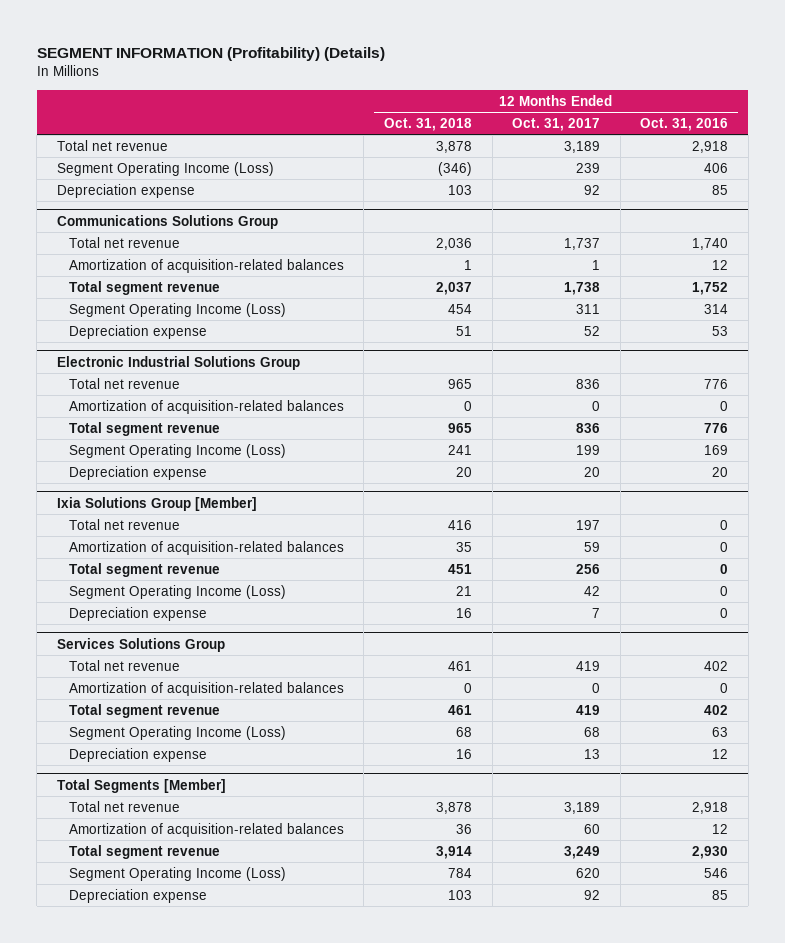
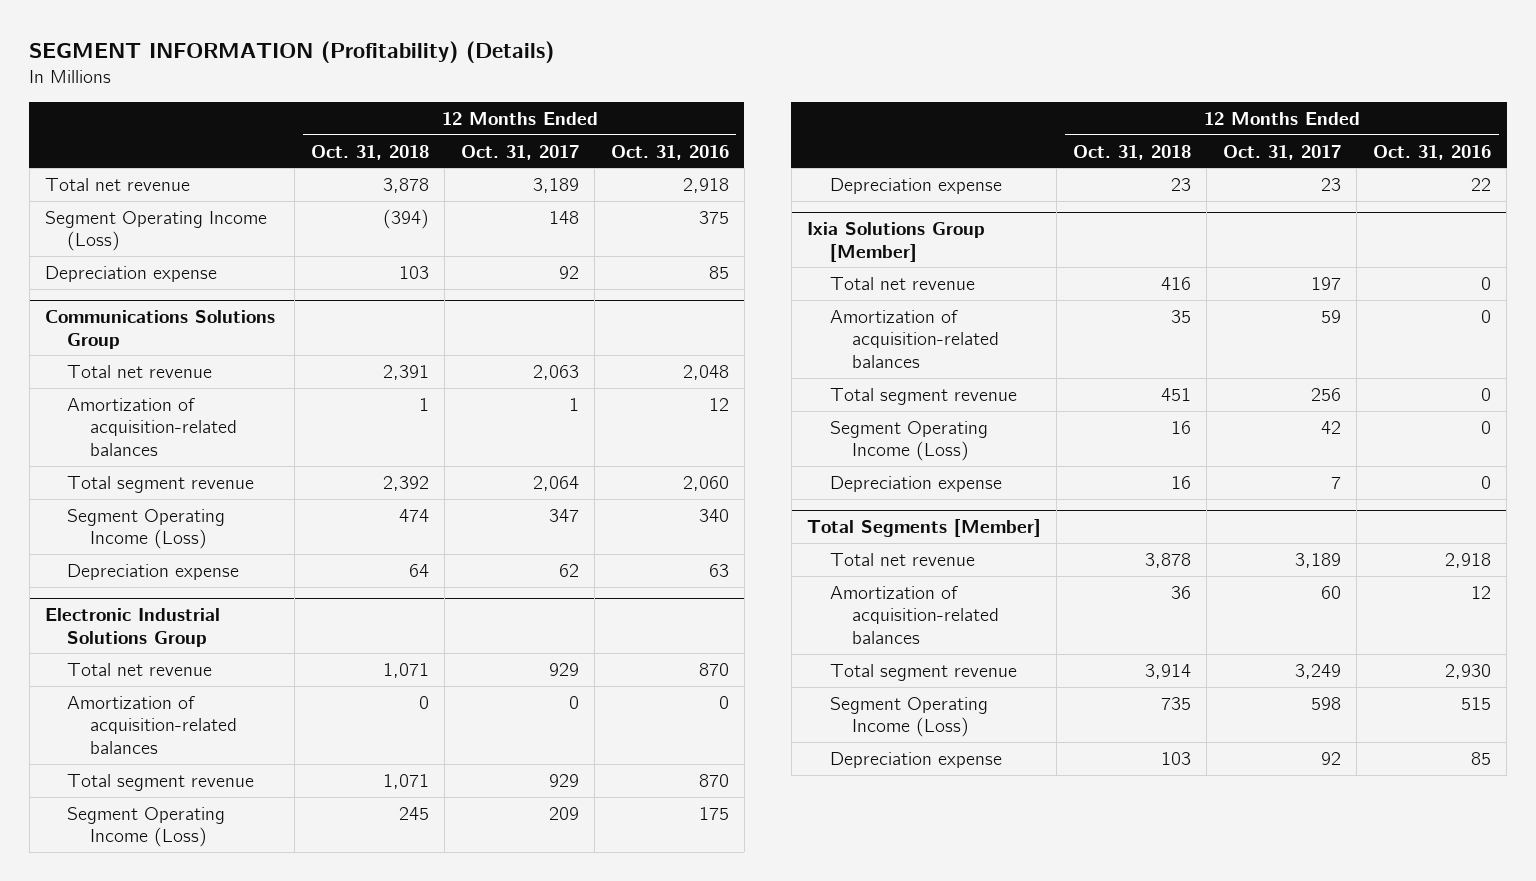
- Segment Operating Income (Loss) | (346) | 239 | 406
+ Segment Operating Income (Loss) | (394) | 148 | 375
@ Communications Solutions Group
- Total net revenue | 2,036 | 1,737 | 1,740
+ Total net revenue | 2,391 | 2,063 | 2,048
- Total segment revenue | 2,037 | 1,738 | 1,752
- Segment Operating Income (Loss) | 454 | 311 | 314
- Depreciation expense | 51 | 52 | 53
+ Total segment revenue | 2,392 | 2,064 | 2,060
+ Segment Operating Income (Loss) | 474 | 347 | 340
+ Depreciation expense | 64 | 62 | 63
@ Electronic Industrial Solutions Group
- Total net revenue | 965 | 836 | 776
+ Total net revenue | 1,071 | 929 | 870
- Total segment revenue | 965 | 836 | 776
- Segment Operating Income (Loss) | 241 | 199 | 169
- Depreciation expense | 20 | 20 | 20
+ Total segment revenue | 1,071 | 929 | 870
+ Segment Operating Income (Loss) | 245 | 209 | 175
+ Depreciation expense | 23 | 23 | 22
@ Ixia Solutions Group [Member]
- Segment Operating Income (Loss) | 21 | 42 | 0
+ Segment Operating Income (Loss) | 16 | 42 | 0
- Services Solutions Group
- Total net revenue | 461 | 419 | 402
- Amortization of acquisition-related balances | 0 | 0 | 0
- Total segment revenue | 461 | 419 | 402
- Segment Operating Income (Loss) | 68 | 68 | 63
- Depreciation expense | 16 | 13 | 12
@ Total Segments [Member]
- Segment Operating Income (Loss) | 784 | 620 | 546
+ Segment Operating Income (Loss) | 735 | 598 | 515

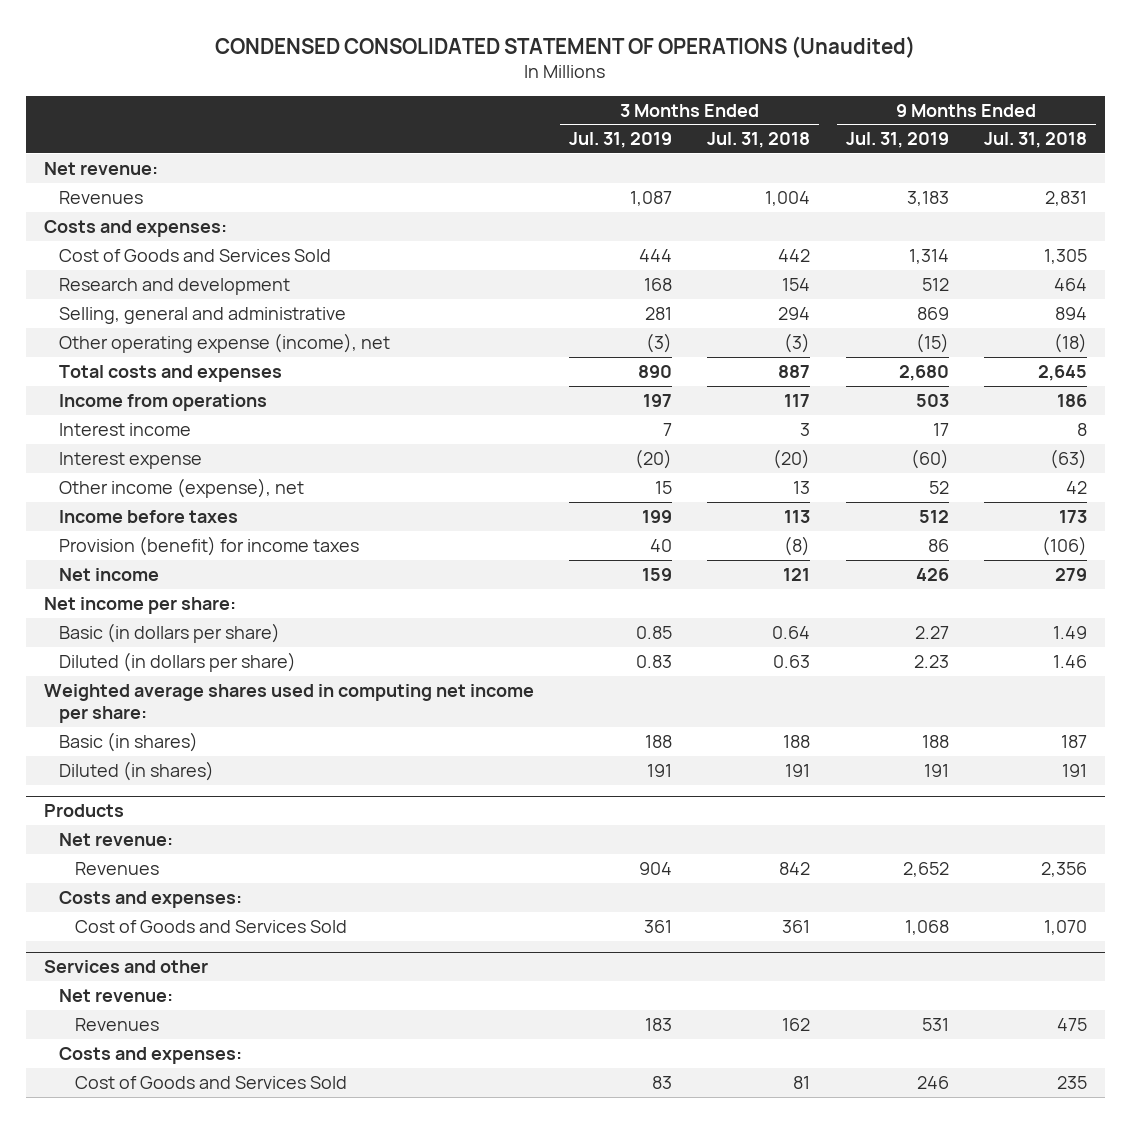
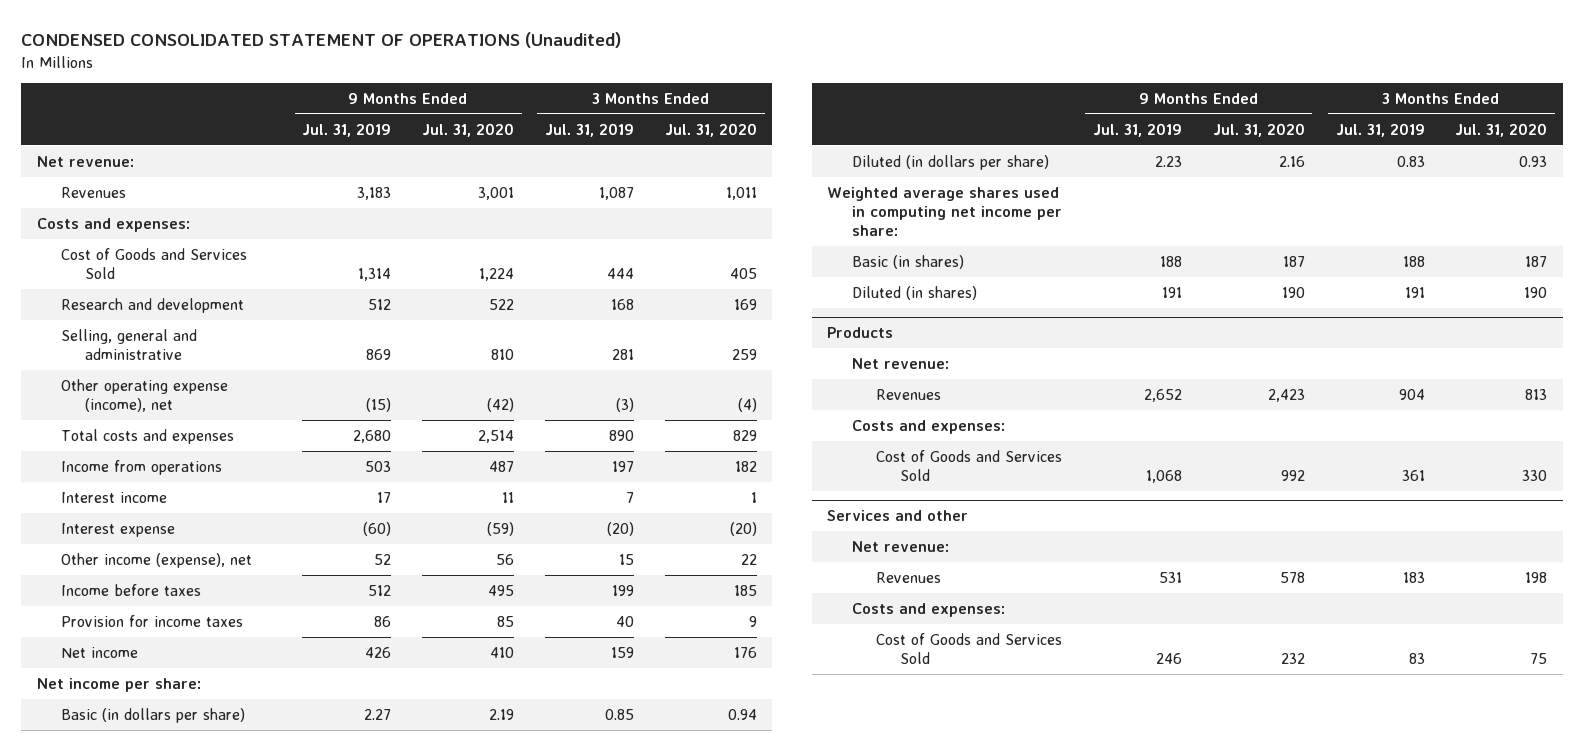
- | 3 Months Ended Jul. 31, 2019 | 3 Months Ended Jul. 31, 2018 | 9 Months Ended Jul. 31, 2019 | 9 Months Ended Jul. 31, 2018
+ | 9 Months Ended Jul. 31, 2019 | 9 Months Ended Jul. 31, 2020 | 3 Months Ended Jul. 31, 2019 | 3 Months Ended Jul. 31, 2020
- Provision (benefit) for income taxes | 40 | (8) | 86 | (106)
+ Provision for income taxes | 86 | 85 | 40 | 9

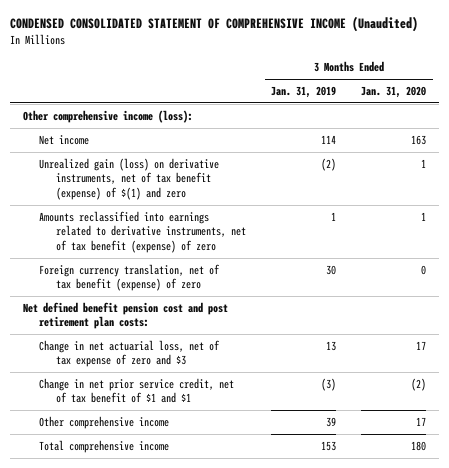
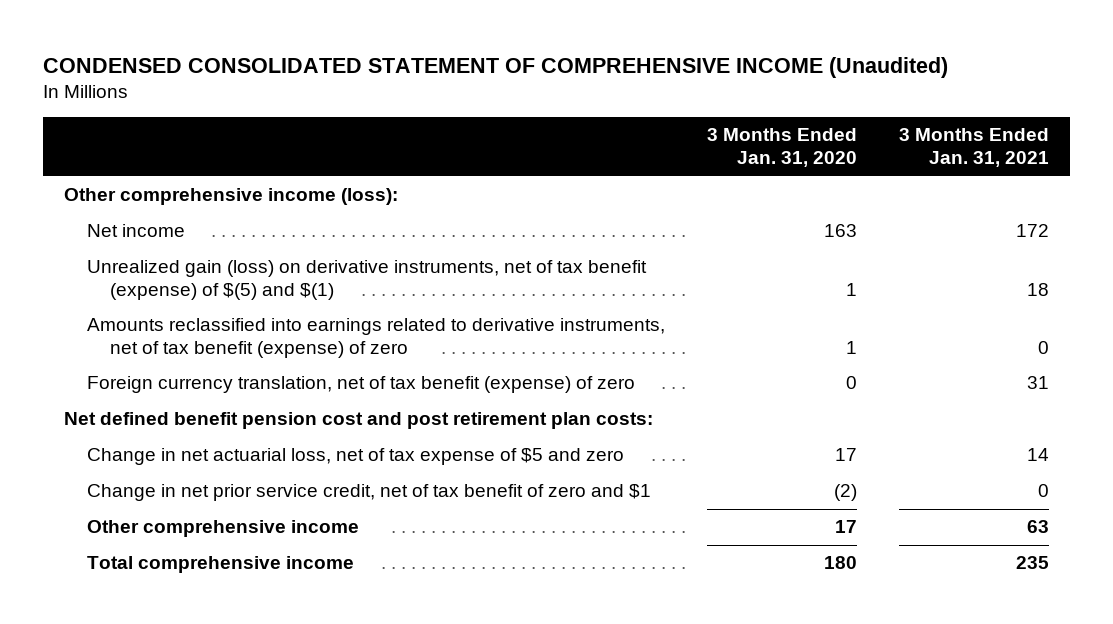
- | 3 Months Ended Jan. 31, 2019 | 3 Months Ended Jan. 31, 2020
+ | 3 Months Ended Jan. 31, 2020 | 3 Months Ended Jan. 31, 2021
- Unrealized gain (loss) on derivative instruments, net of tax benefit (expense) of $(1) and zero | (2) | 1
+ Unrealized gain (loss) on derivative instruments, net of tax benefit (expense) of $(5) and $(1) | 1 | 18
- Change in net actuarial loss, net of tax expense of zero and $3 | 13 | 17
- Change in net prior service credit, net of tax benefit of $1 and $1 | (3) | (2)
+ Change in net actuarial loss, net of tax expense of $5 and zero | 17 | 14
+ Change in net prior service credit, net of tax benefit of zero and $1 | (2) | 0

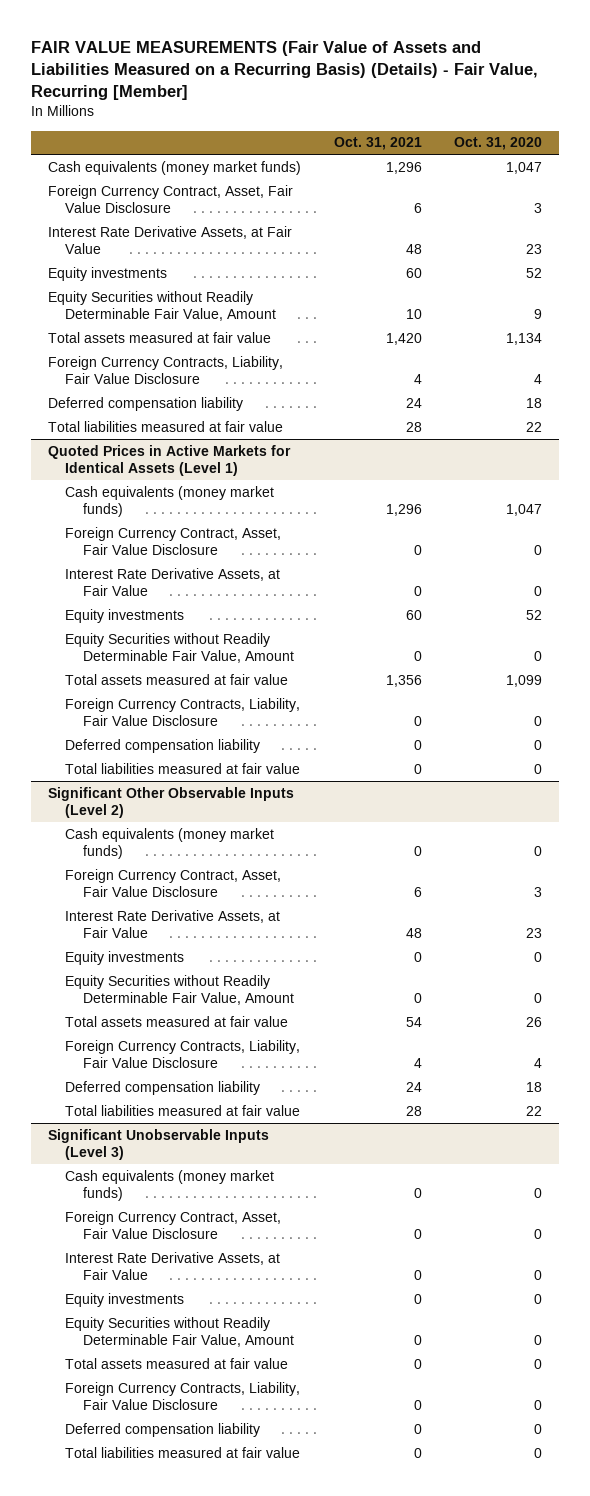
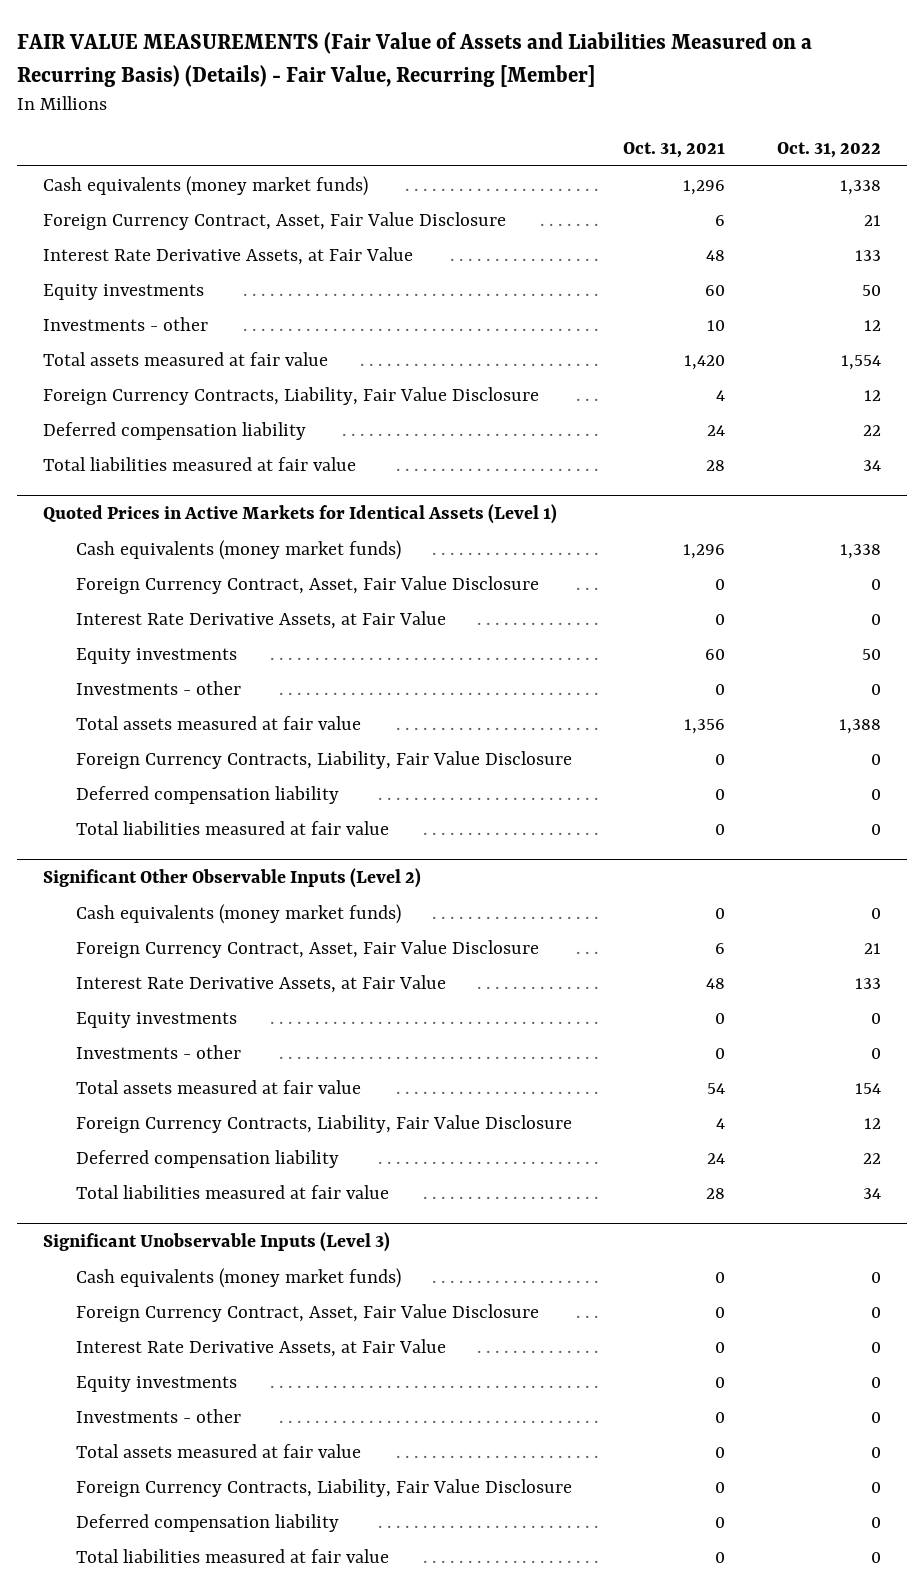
- | Oct. 31, 2021 | Oct. 31, 2020
+ | Oct. 31, 2021 | Oct. 31, 2022
- Equity Securities without Readily Determinable Fair Value, Amount | 10 | 9
+ Investments - other | 10 | 12
@ Quoted Prices in Active Markets for Identical Assets (Level 1)
- Equity Securities without Readily Determinable Fair Value, Amount | 0 | 0
+ Investments - other | 0 | 0
@ Significant Other Observable Inputs (Level 2)
- Equity Securities without Readily Determinable Fair Value, Amount | 0 | 0
+ Investments - other | 0 | 0
@ Significant Unobservable Inputs (Level 3)
- Equity Securities without Readily Determinable Fair Value, Amount | 0 | 0
+ Investments - other | 0 | 0

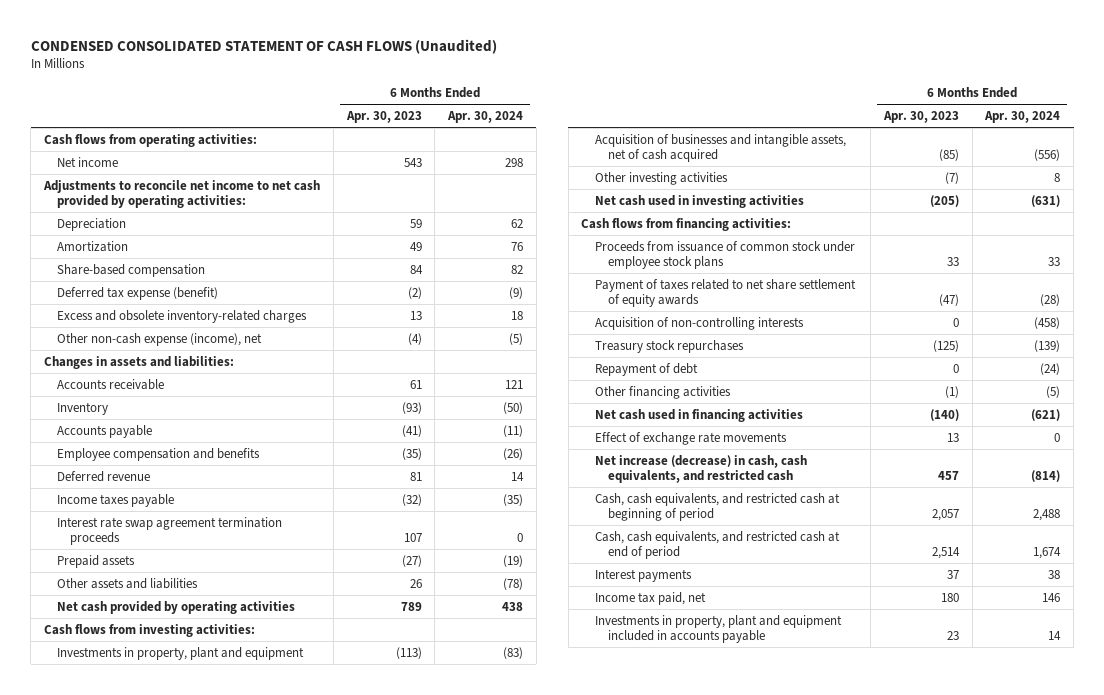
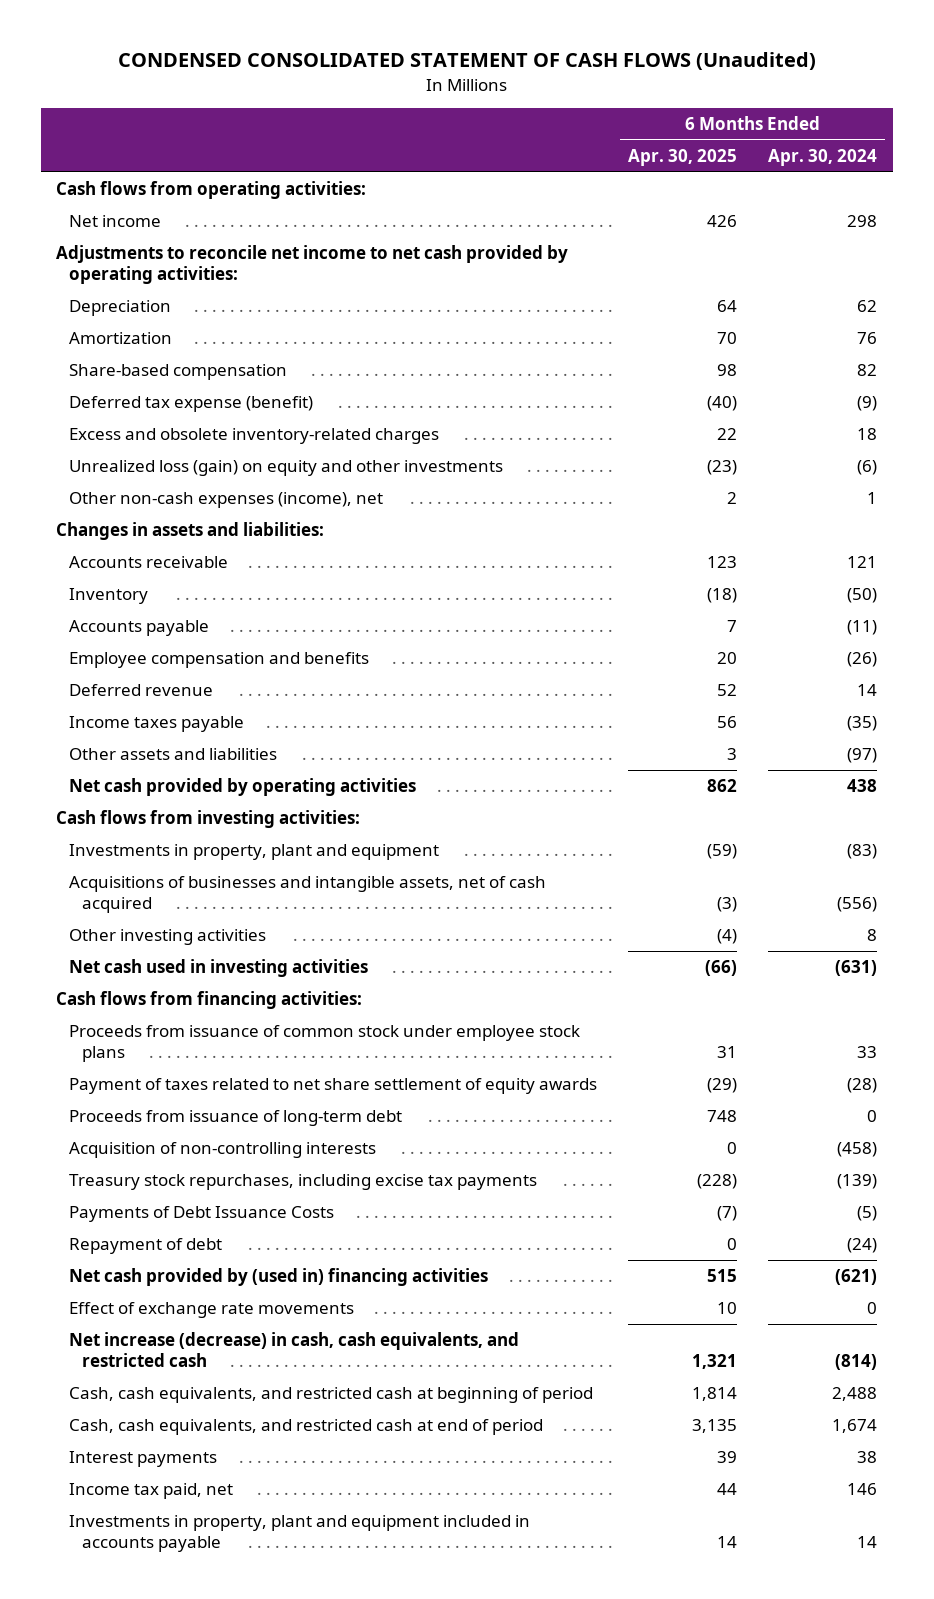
- | 6 Months Ended Apr. 30, 2023 | 6 Months Ended Apr. 30, 2024
+ | 6 Months Ended Apr. 30, 2025 | 6 Months Ended Apr. 30, 2024
- Other non-cash expense (income), net | (4) | (5)
+ Unrealized loss (gain) on equity and other investments | (23) | (6)
+ Other non-cash expenses (income), net | 2 | 1
- Interest rate swap agreement termination proceeds | 107 | 0
- Prepaid assets | (27) | (19)
- Other assets and liabilities | 26 | (78)
+ Other assets and liabilities | 3 | (97)
- Acquisition of businesses and intangible assets, net of cash acquired | (85) | (556)
+ Acquisitions of businesses and intangible assets, net of cash acquired | (3) | (556)
+ Proceeds from issuance of long-term debt | 748 | 0
- Treasury stock repurchases | (125) | (139)
+ Treasury stock repurchases, including excise tax payments | (228) | (139)
+ Payments of Debt Issuance Costs | (7) | (5)
- Other financing activities | (1) | (5)
- Net cash used in financing activities | (140) | (621)
+ Net cash provided by (used in) financing activities | 515 | (621)

